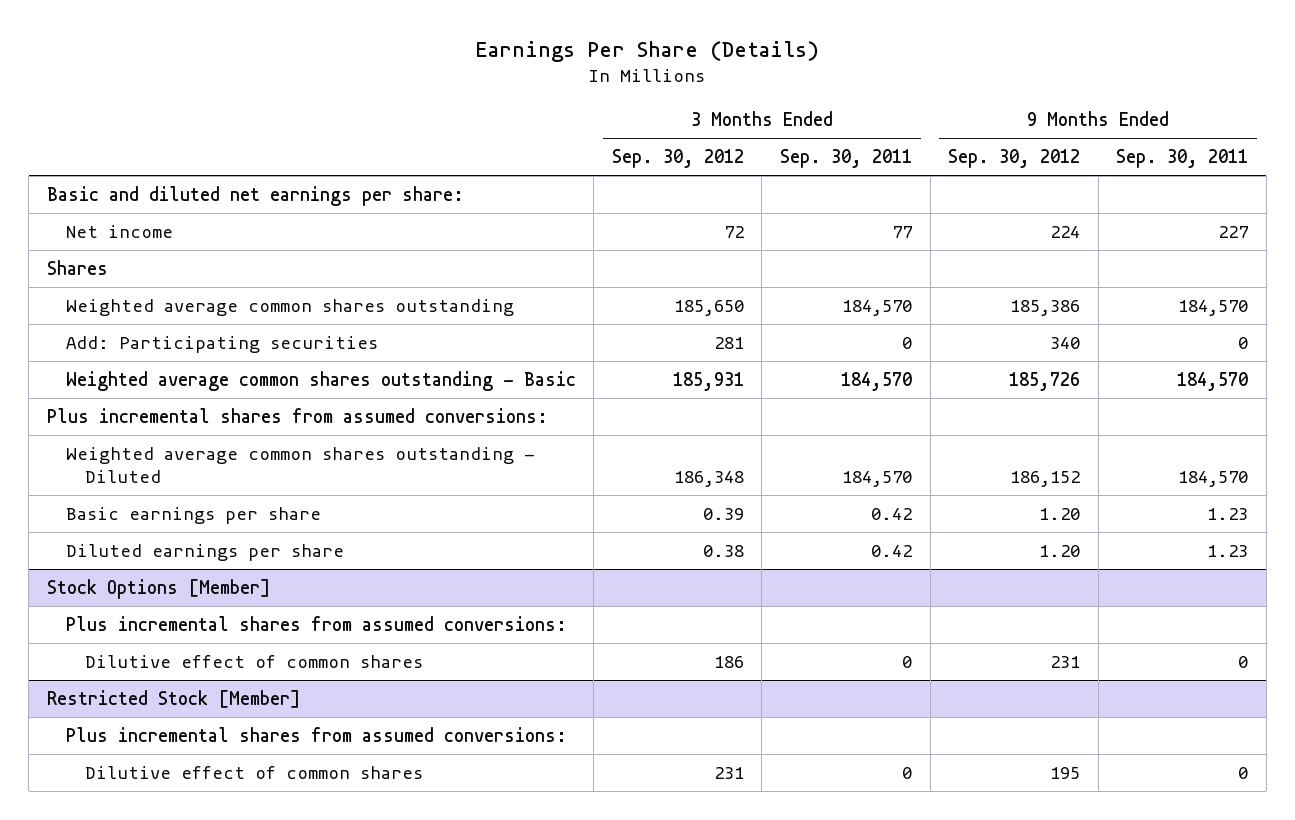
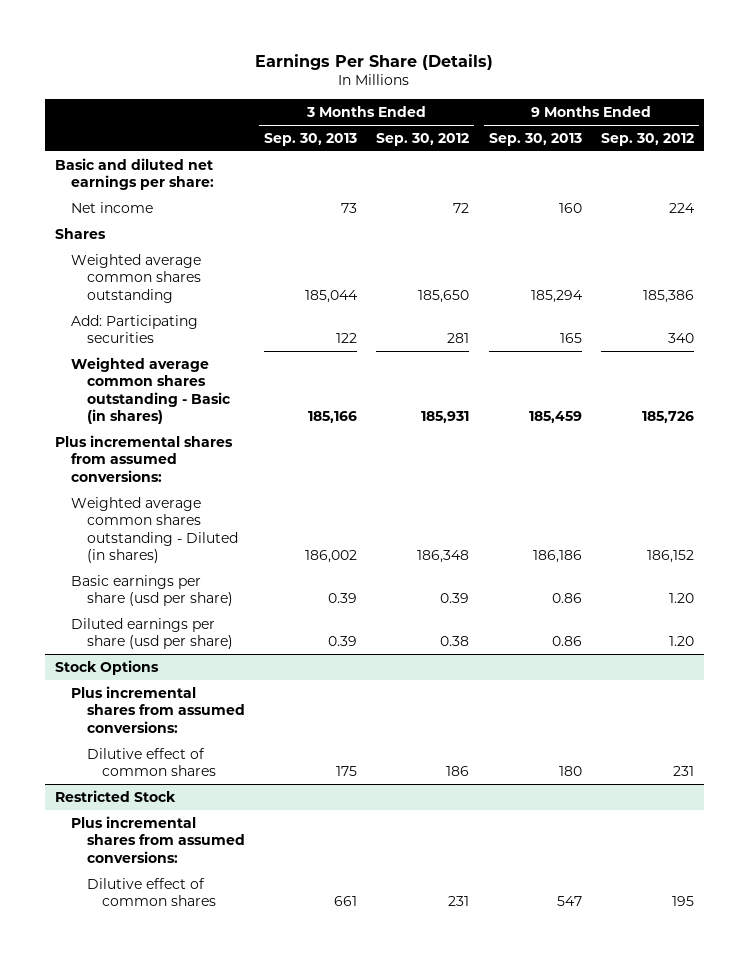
- | 3 Months Ended Sep. 30, 2012 | 3 Months Ended Sep. 30, 2011 | 9 Months Ended Sep. 30, 2012 | 9 Months Ended Sep. 30, 2011
+ | 3 Months Ended Sep. 30, 2013 | 3 Months Ended Sep. 30, 2012 | 9 Months Ended Sep. 30, 2013 | 9 Months Ended Sep. 30, 2012
- Weighted average common shares outstanding - Basic | 185,931 | 184,570 | 185,726 | 184,570
+ Weighted average common shares outstanding - Basic (in shares) | 185,166 | 185,931 | 185,459 | 185,726
- Weighted average common shares outstanding - Diluted | 186,348 | 184,570 | 186,152 | 184,570
- Basic earnings per share | 0.39 | 0.42 | 1.20 | 1.23
- Diluted earnings per share | 0.38 | 0.42 | 1.20 | 1.23
- Stock Options [Member]
+ Weighted average common shares outstanding - Diluted (in shares) | 186,002 | 186,348 | 186,186 | 186,152
+ Basic earnings per share (usd per share) | 0.39 | 0.39 | 0.86 | 1.20
+ Diluted earnings per share (usd per share) | 0.39 | 0.38 | 0.86 | 1.20
+ Stock Options
- Restricted Stock [Member]
+ Restricted Stock

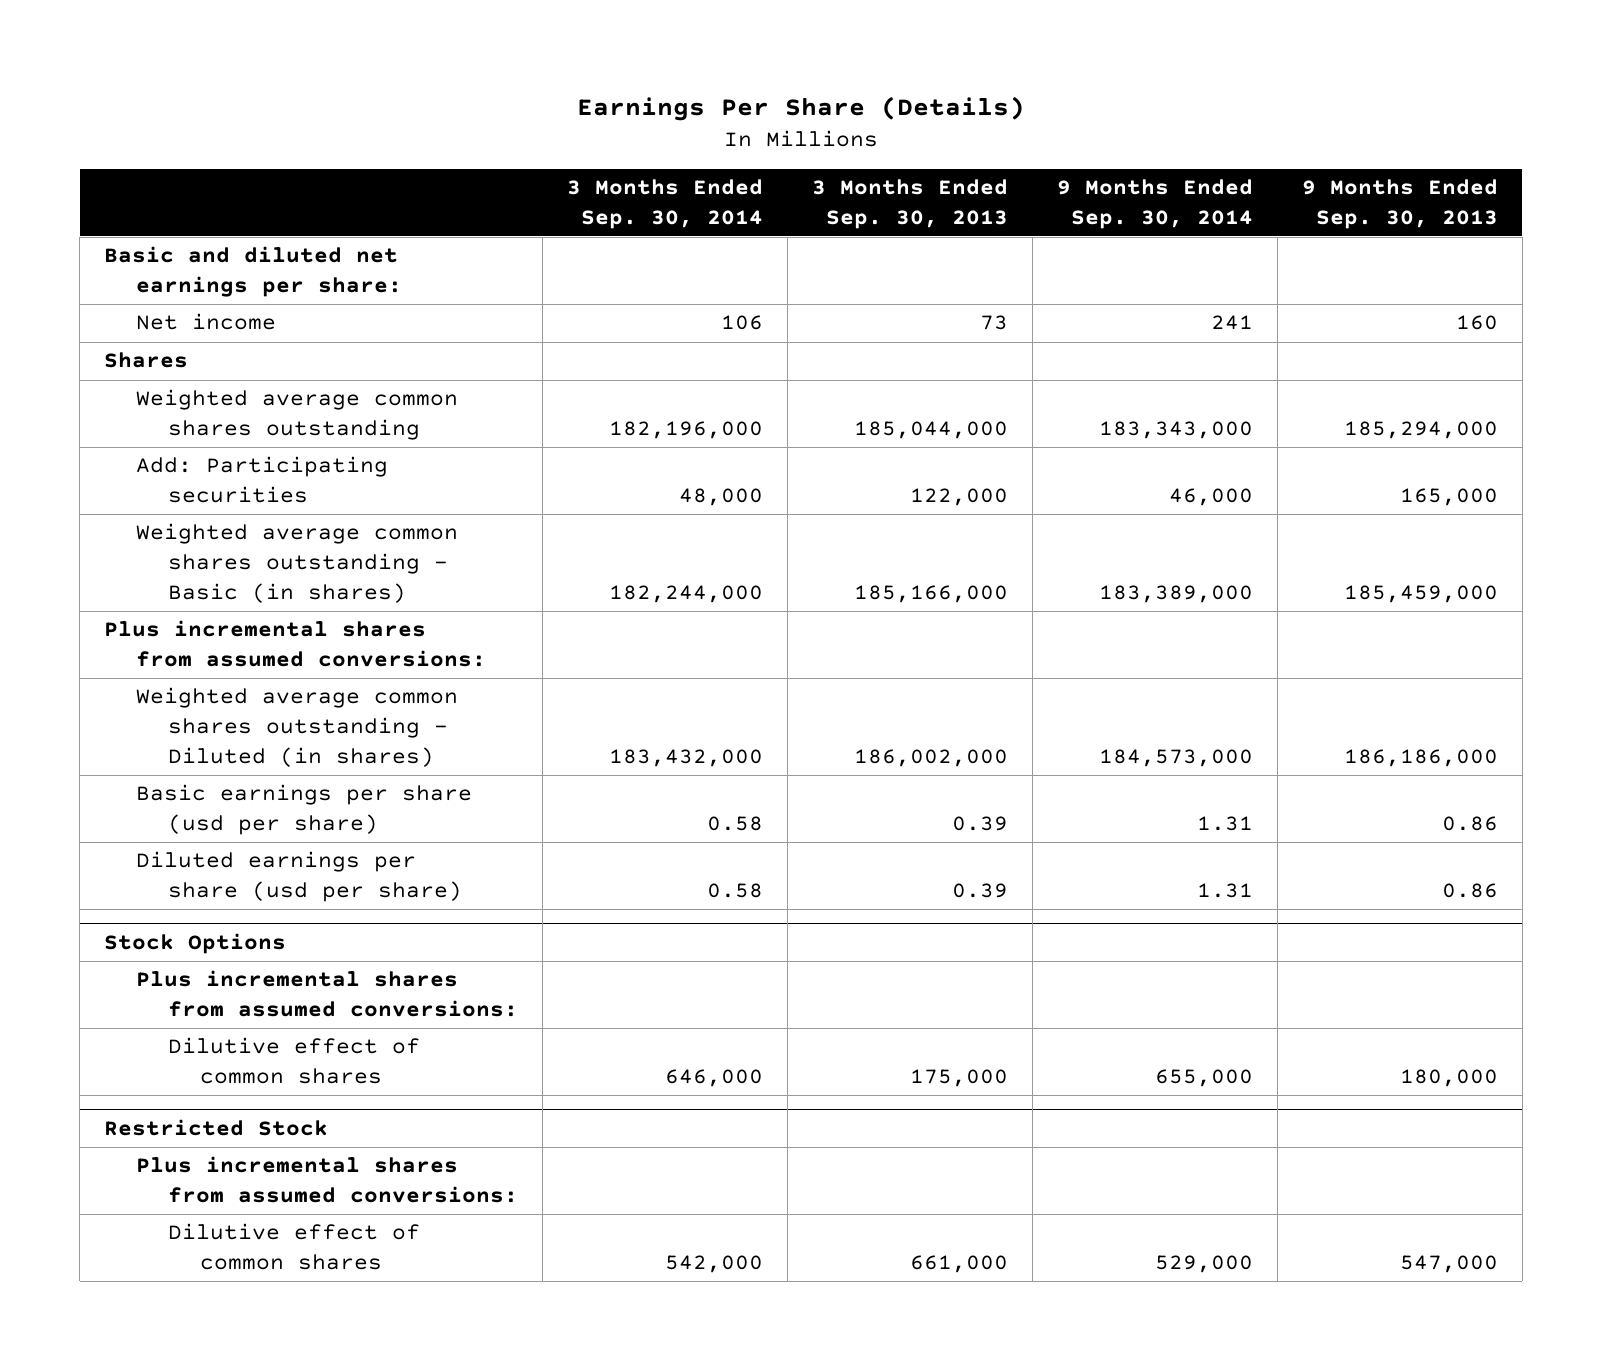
- | 3 Months Ended Sep. 30, 2013 | 3 Months Ended Sep. 30, 2012 | 9 Months Ended Sep. 30, 2013 | 9 Months Ended Sep. 30, 2012
+ | 3 Months Ended Sep. 30, 2014 | 3 Months Ended Sep. 30, 2013 | 9 Months Ended Sep. 30, 2014 | 9 Months Ended Sep. 30, 2013
- Weighted average common shares outstanding | 185,044 | 185,650 | 185,294 | 185,386
- Add: Participating securities | 122 | 281 | 165 | 340
- Weighted average common shares outstanding - Basic (in shares) | 185,166 | 185,931 | 185,459 | 185,726
+ Weighted average common shares outstanding | 182,196,000 | 185,044,000 | 183,343,000 | 185,294,000
+ Add: Participating securities | 48,000 | 122,000 | 46,000 | 165,000
+ Weighted average common shares outstanding - Basic (in shares) | 182,244,000 | 185,166,000 | 183,389,000 | 185,459,000
- Weighted average common shares outstanding - Diluted (in shares) | 186,002 | 186,348 | 186,186 | 186,152
+ Weighted average common shares outstanding - Diluted (in shares) | 183,432,000 | 186,002,000 | 184,573,000 | 186,186,000
@ Stock Options
- Dilutive effect of common shares | 175 | 186 | 180 | 231
+ Dilutive effect of common shares | 646,000 | 175,000 | 655,000 | 180,000
@ Restricted Stock
- Dilutive effect of common shares | 661 | 231 | 547 | 195
+ Dilutive effect of common shares | 542,000 | 661,000 | 529,000 | 547,000

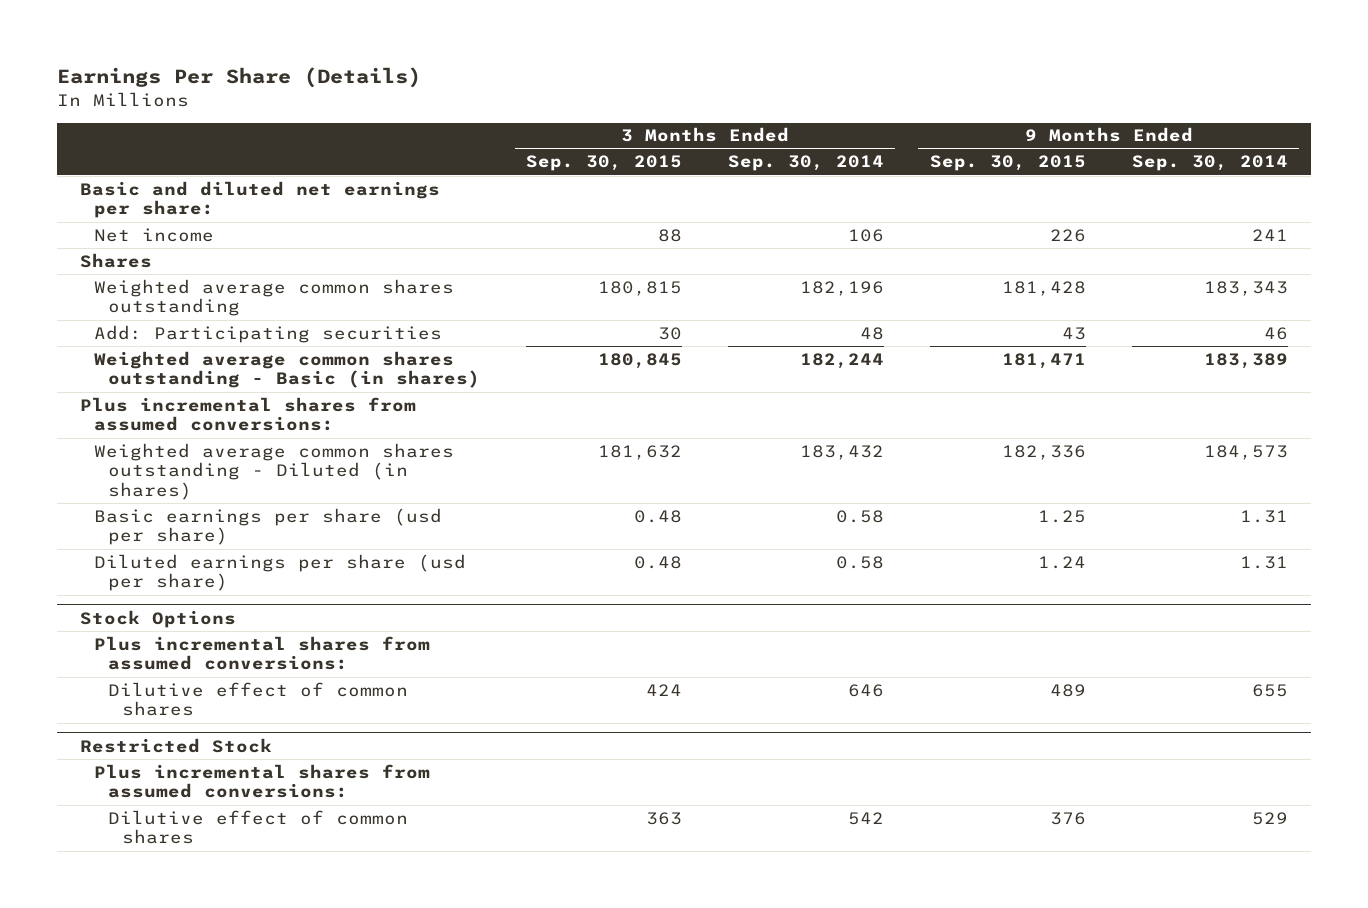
- | 3 Months Ended Sep. 30, 2014 | 3 Months Ended Sep. 30, 2013 | 9 Months Ended Sep. 30, 2014 | 9 Months Ended Sep. 30, 2013
+ | 3 Months Ended Sep. 30, 2015 | 3 Months Ended Sep. 30, 2014 | 9 Months Ended Sep. 30, 2015 | 9 Months Ended Sep. 30, 2014
- Weighted average common shares outstanding | 182,196,000 | 185,044,000 | 183,343,000 | 185,294,000
- Add: Participating securities | 48,000 | 122,000 | 46,000 | 165,000
- Weighted average common shares outstanding - Basic (in shares) | 182,244,000 | 185,166,000 | 183,389,000 | 185,459,000
+ Weighted average common shares outstanding | 180,815 | 182,196 | 181,428 | 183,343
+ Add: Participating securities | 30 | 48 | 43 | 46
+ Weighted average common shares outstanding - Basic (in shares) | 180,845 | 182,244 | 181,471 | 183,389
- Weighted average common shares outstanding - Diluted (in shares) | 183,432,000 | 186,002,000 | 184,573,000 | 186,186,000
+ Weighted average common shares outstanding - Diluted (in shares) | 181,632 | 183,432 | 182,336 | 184,573
@ Stock Options
- Dilutive effect of common shares | 646,000 | 175,000 | 655,000 | 180,000
+ Dilutive effect of common shares | 424 | 646 | 489 | 655
@ Restricted Stock
- Dilutive effect of common shares | 542,000 | 661,000 | 529,000 | 547,000
+ Dilutive effect of common shares | 363 | 542 | 376 | 529

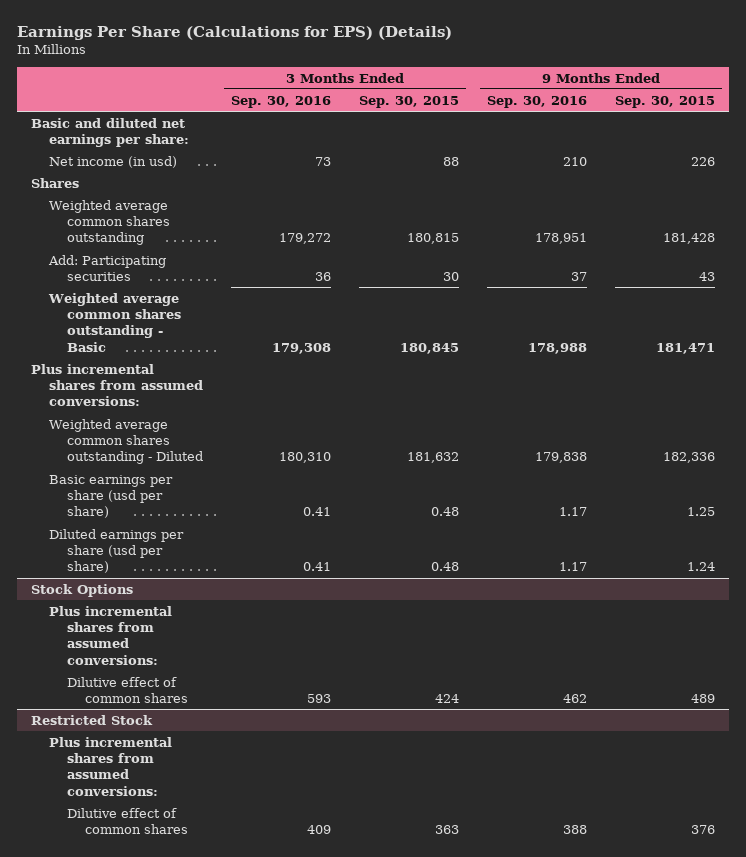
- Earnings Per Share (Details)
+ Earnings Per Share (Calculations for EPS) (Details)
- | 3 Months Ended Sep. 30, 2015 | 3 Months Ended Sep. 30, 2014 | 9 Months Ended Sep. 30, 2015 | 9 Months Ended Sep. 30, 2014
+ | 3 Months Ended Sep. 30, 2016 | 3 Months Ended Sep. 30, 2015 | 9 Months Ended Sep. 30, 2016 | 9 Months Ended Sep. 30, 2015
- Net income | 88 | 106 | 226 | 241
+ Net income (in usd) | 73 | 88 | 210 | 226
- Weighted average common shares outstanding - Basic (in shares) | 180,845 | 182,244 | 181,471 | 183,389
+ Weighted average common shares outstanding - Basic | 179,308 | 180,845 | 178,988 | 181,471
- Weighted average common shares outstanding - Diluted (in shares) | 181,632 | 183,432 | 182,336 | 184,573
+ Weighted average common shares outstanding - Diluted | 180,310 | 181,632 | 179,838 | 182,336

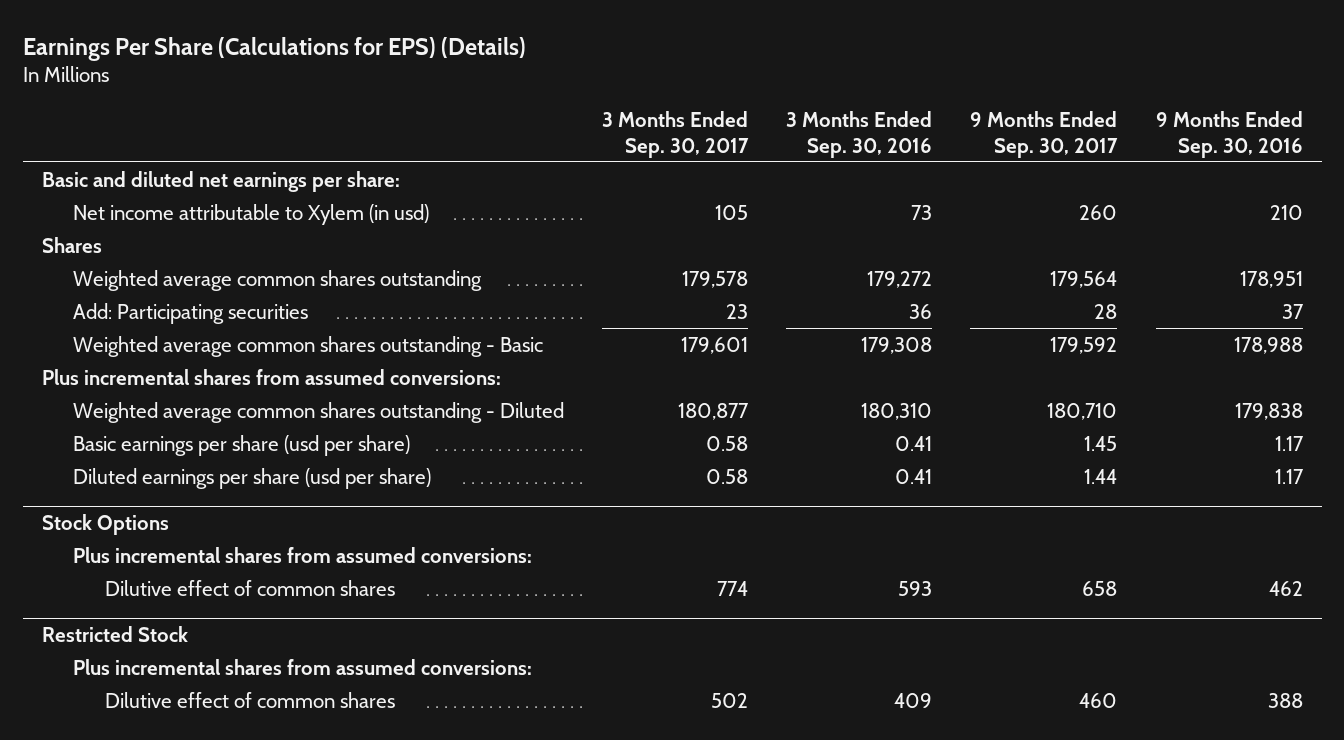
- | 3 Months Ended Sep. 30, 2016 | 3 Months Ended Sep. 30, 2015 | 9 Months Ended Sep. 30, 2016 | 9 Months Ended Sep. 30, 2015
+ | 3 Months Ended Sep. 30, 2017 | 3 Months Ended Sep. 30, 2016 | 9 Months Ended Sep. 30, 2017 | 9 Months Ended Sep. 30, 2016
- Net income (in usd) | 73 | 88 | 210 | 226
+ Net income attributable to Xylem (in usd) | 105 | 73 | 260 | 210

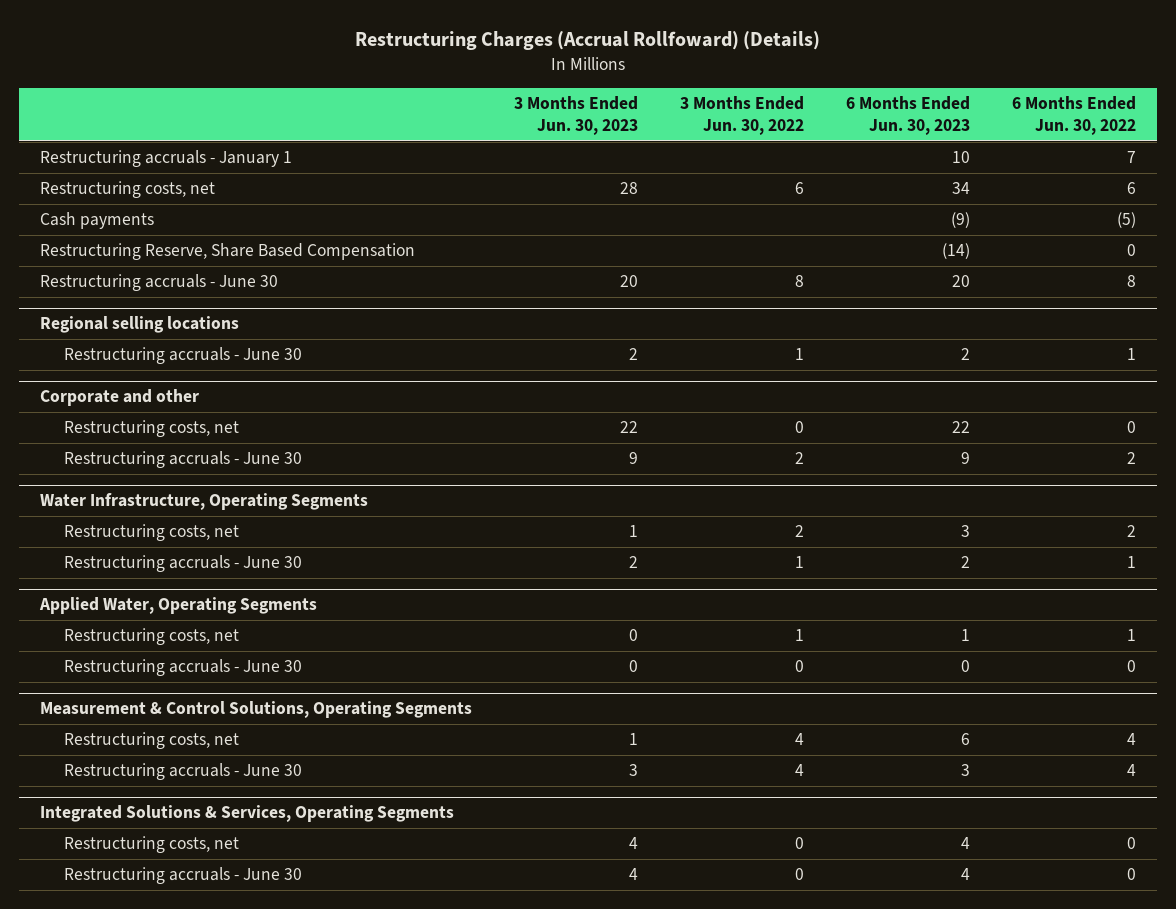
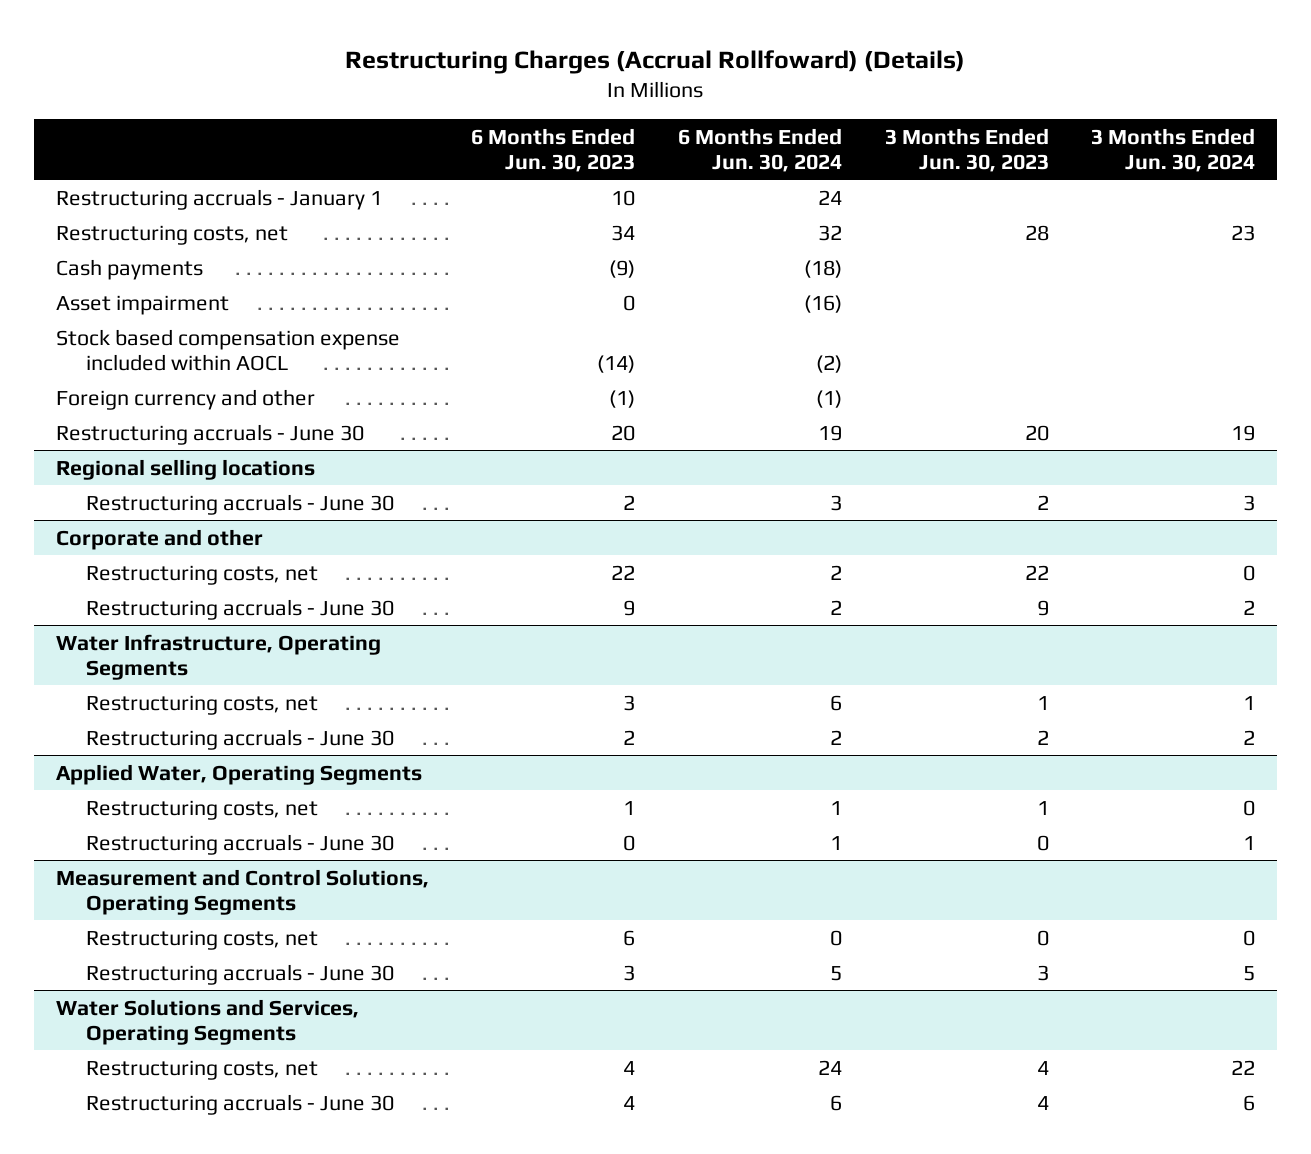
- | 3 Months Ended Jun. 30, 2023 | 3 Months Ended Jun. 30, 2022 | 6 Months Ended Jun. 30, 2023 | 6 Months Ended Jun. 30, 2022
+ | 6 Months Ended Jun. 30, 2023 | 6 Months Ended Jun. 30, 2024 | 3 Months Ended Jun. 30, 2023 | 3 Months Ended Jun. 30, 2024
- Restructuring Reserve, Share Based Compensation | | | (14) | 0
+ Asset impairment | 0 | (16) | |
+ Stock based compensation expense included within AOCL | (14) | (2) | |
+ Foreign currency and other | (1) | (1) | |
@ Applied Water, Operating Segments
- Restructuring costs, net | 0 | 1 | 1 | 1
+ Restructuring costs, net | 1 | 1 | 1 | 0
- Measurement & Control Solutions, Operating Segments
- Restructuring costs, net | 1 | 4 | 6 | 4
+ Measurement and Control Solutions, Operating Segments
+ Restructuring costs, net | 6 | 0 | 0 | 0
- Integrated Solutions & Services, Operating Segments
+ Water Solutions and Services, Operating Segments

